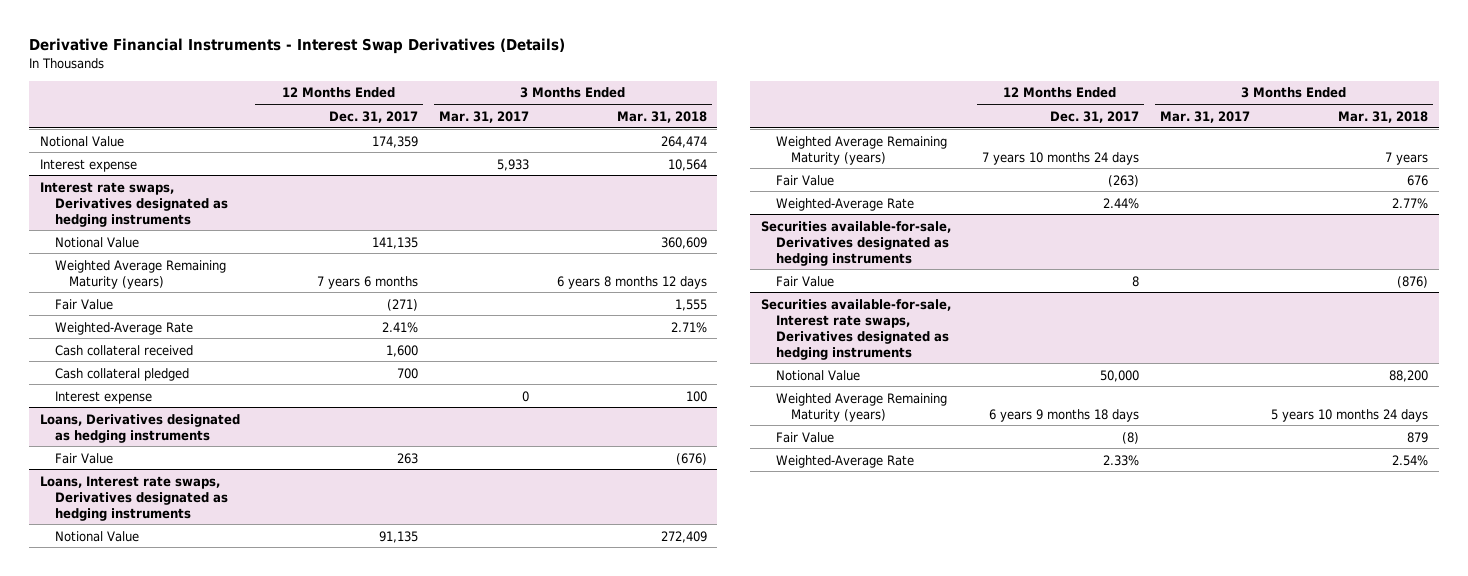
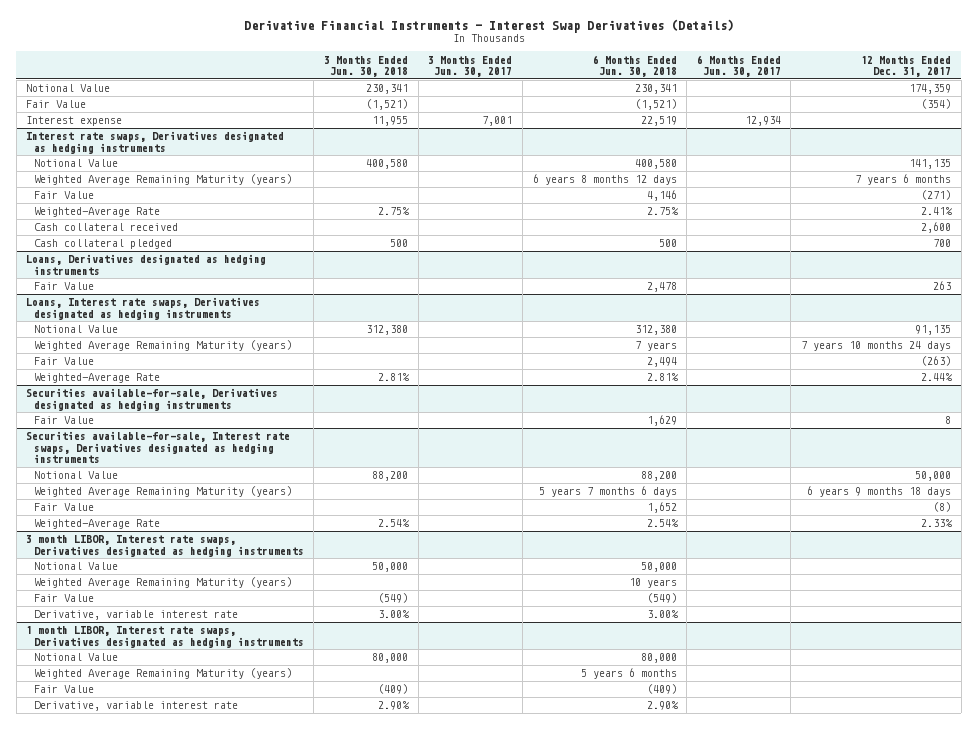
- | 12 Months Ended Dec. 31, 2017 | 3 Months Ended Mar. 31, 2017 | 3 Months Ended Mar. 31, 2018
+ | 3 Months Ended Jun. 30, 2018 | 3 Months Ended Jun. 30, 2017 | 6 Months Ended Jun. 30, 2018 | 6 Months Ended Jun. 30, 2017 | 12 Months Ended Dec. 31, 2017
+ Fair Value | (1,521) | | (1,521) | | (354)
@ Interest rate swaps, Derivatives designated as hedging instruments
- Cash collateral received | 1,600 | |
+ Cash collateral received | | | | | 2,600
- Interest expense | | 0 | 100
+ 3 month LIBOR, Interest rate swaps, Derivatives designated as hedging instruments
+ Notional Value | 50,000 | | 50,000 | |
+ Weighted Average Remaining Maturity (years) | | | 10 years | |
+ Fair Value | (549) | | (549) | |
+ Derivative, variable interest rate | 3.00% | | 3.00% | |
+ 1 month LIBOR, Interest rate swaps, Derivatives designated as hedging instruments
+ Notional Value | 80,000 | | 80,000 | |
+ Weighted Average Remaining Maturity (years) | | | 5 years 6 months | |
+ Fair Value | (409) | | (409) | |
+ Derivative, variable interest rate | 2.90% | | 2.90% | |

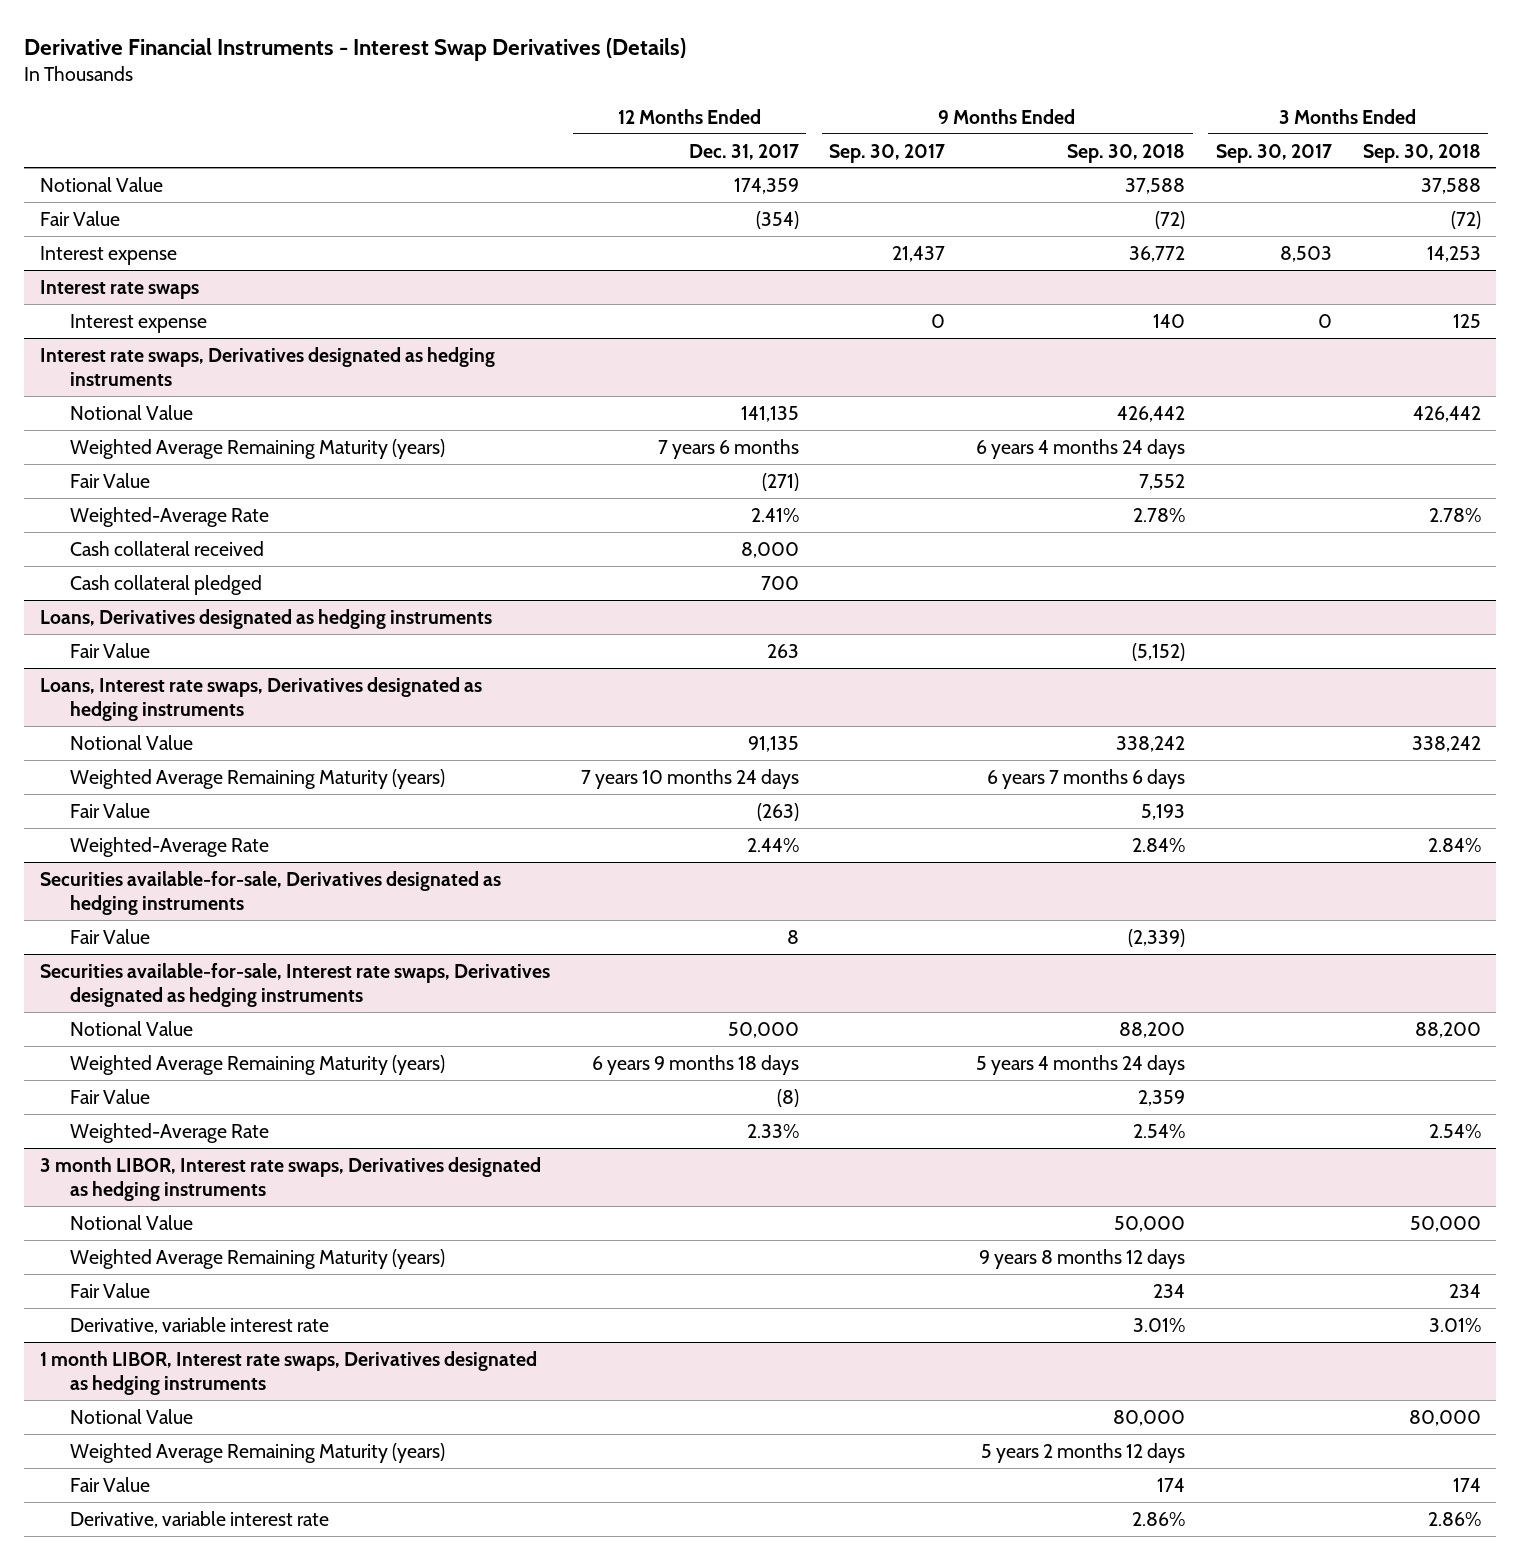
- | 3 Months Ended Jun. 30, 2018 | 3 Months Ended Jun. 30, 2017 | 6 Months Ended Jun. 30, 2018 | 6 Months Ended Jun. 30, 2017 | 12 Months Ended Dec. 31, 2017
+ | 12 Months Ended Dec. 31, 2017 | 9 Months Ended Sep. 30, 2017 | 9 Months Ended Sep. 30, 2018 | 3 Months Ended Sep. 30, 2017 | 3 Months Ended Sep. 30, 2018
+ Interest rate swaps
+ Interest expense | | 0 | 140 | 0 | 125
@ Interest rate swaps, Derivatives designated as hedging instruments
- Cash collateral received | | | | | 2,600
+ Cash collateral received | 8,000 | | | |

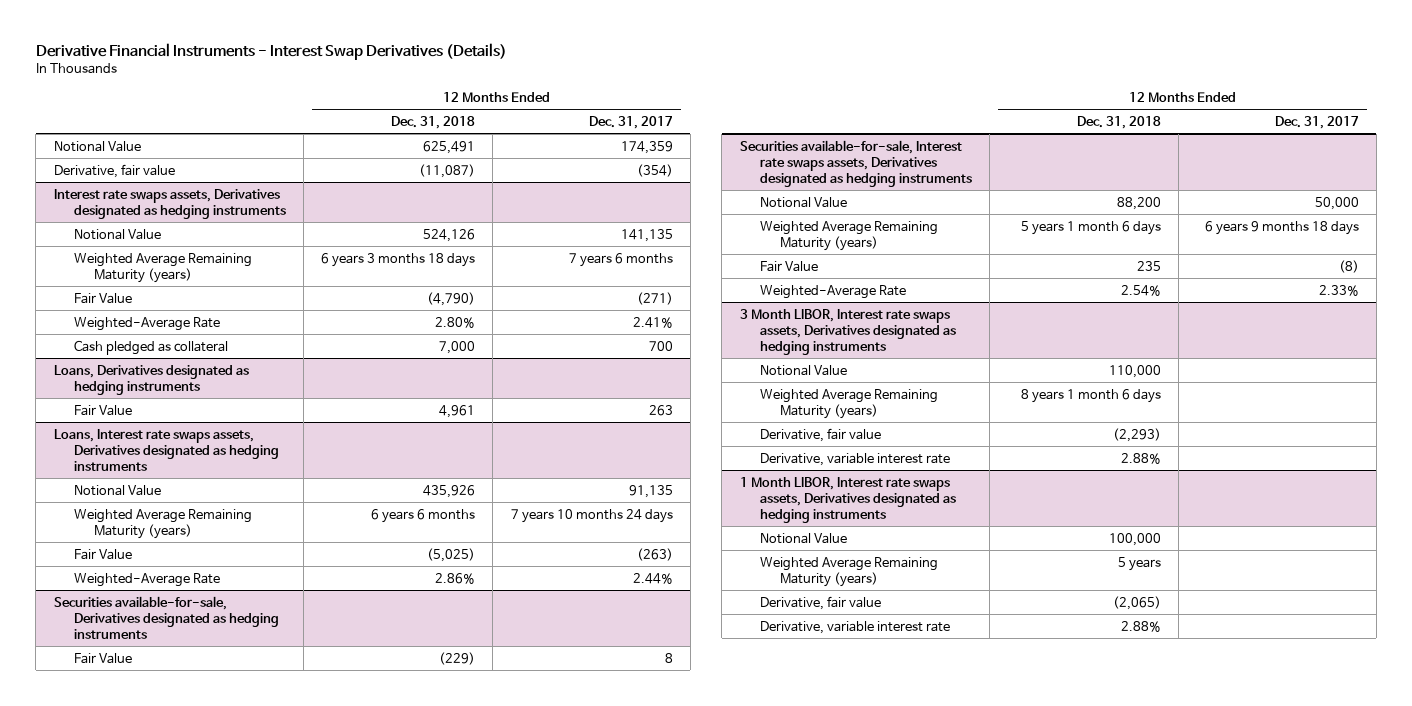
- | 12 Months Ended Dec. 31, 2017 | 9 Months Ended Sep. 30, 2017 | 9 Months Ended Sep. 30, 2018 | 3 Months Ended Sep. 30, 2017 | 3 Months Ended Sep. 30, 2018
+ | 12 Months Ended Dec. 31, 2018 | 12 Months Ended Dec. 31, 2017
- Fair Value | (354) | | (72) | | (72)
- Interest expense | | 21,437 | 36,772 | 8,503 | 14,253
- Interest rate swaps
- Interest expense | | 0 | 140 | 0 | 125
- Interest rate swaps, Derivatives designated as hedging instruments
+ Derivative, fair value | (11,087) | (354)
+ Interest rate swaps assets, Derivatives designated as hedging instruments
- Cash collateral received | 8,000 | | | |
- Cash collateral pledged | 700 | | | |
+ Cash pledged as collateral | 7,000 | 700
- Loans, Interest rate swaps, Derivatives designated as hedging instruments
+ Loans, Interest rate swaps assets, Derivatives designated as hedging instruments
- Securities available-for-sale, Interest rate swaps, Derivatives designated as hedging instruments
+ Securities available-for-sale, Interest rate swaps assets, Derivatives designated as hedging instruments
- 3 month LIBOR, Interest rate swaps, Derivatives designated as hedging instruments
+ 3 Month LIBOR, Interest rate swaps assets, Derivatives designated as hedging instruments
- Fair Value | | | 234 | | 234
+ Derivative, fair value | (2,293) |
- 1 month LIBOR, Interest rate swaps, Derivatives designated as hedging instruments
+ 1 Month LIBOR, Interest rate swaps assets, Derivatives designated as hedging instruments
- Fair Value | | | 174 | | 174
+ Derivative, fair value | (2,065) |

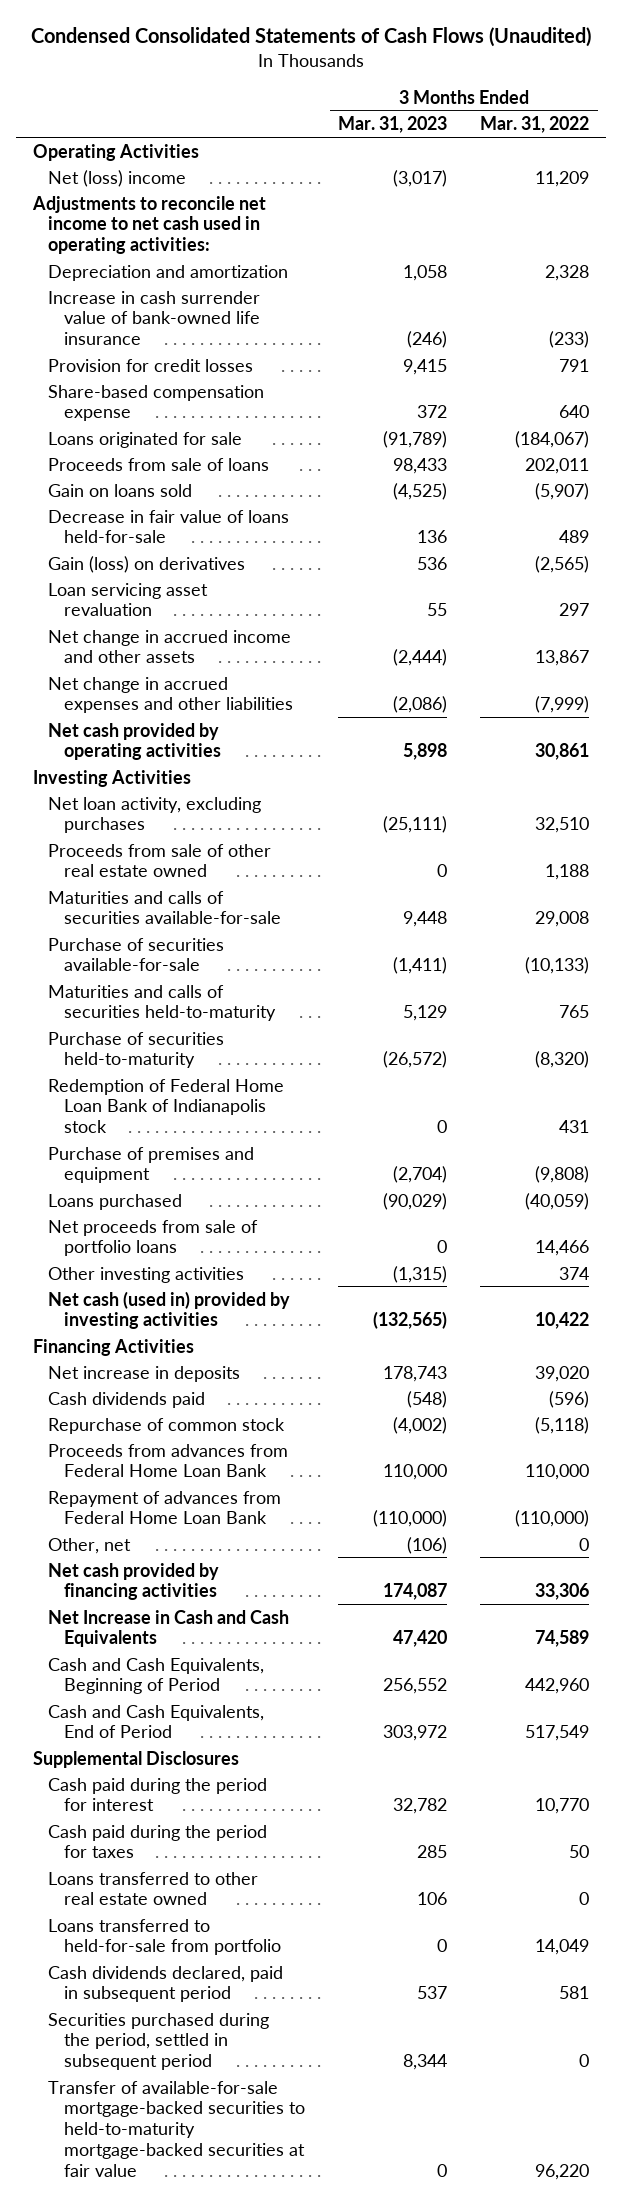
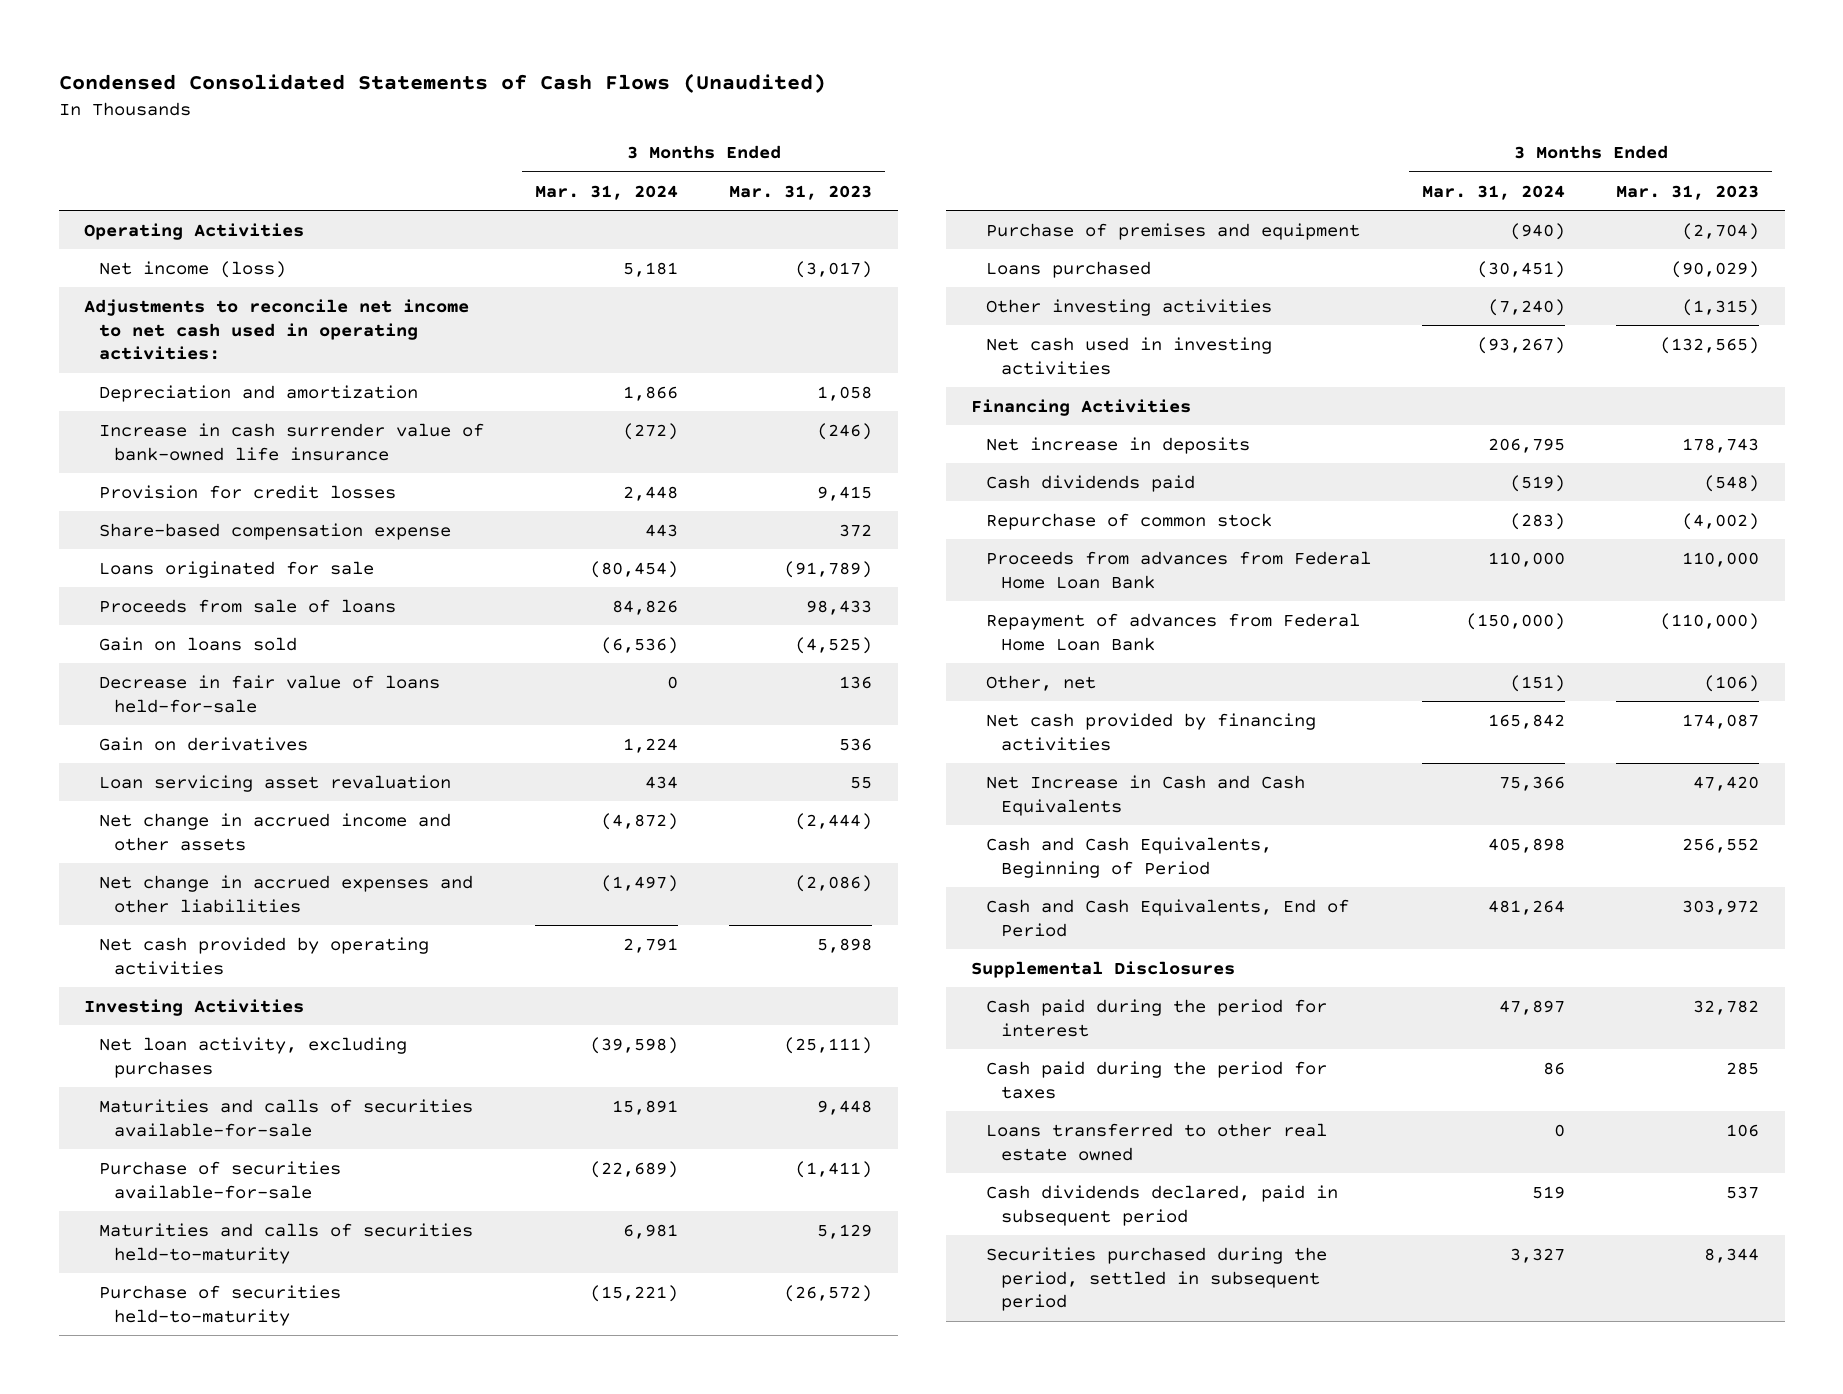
- | 3 Months Ended Mar. 31, 2023 | 3 Months Ended Mar. 31, 2022
+ | 3 Months Ended Mar. 31, 2024 | 3 Months Ended Mar. 31, 2023
- Net (loss) income | (3,017) | 11,209
+ Net income (loss) | 5,181 | (3,017)
- Gain (loss) on derivatives | 536 | (2,565)
+ Gain on derivatives | 1,224 | 536
- Proceeds from sale of other real estate owned | 0 | 1,188
- Redemption of Federal Home Loan Bank of Indianapolis stock | 0 | 431
- Net proceeds from sale of portfolio loans | 0 | 14,466
- Net cash (used in) provided by investing activities | (132,565) | 10,422
+ Net cash used in investing activities | (93,267) | (132,565)
- Loans transferred to held-for-sale from portfolio | 0 | 14,049
- Transfer of available-for-sale mortgage-backed securities to held-to-maturity mortgage-backed securities at fair value | 0 | 96,220

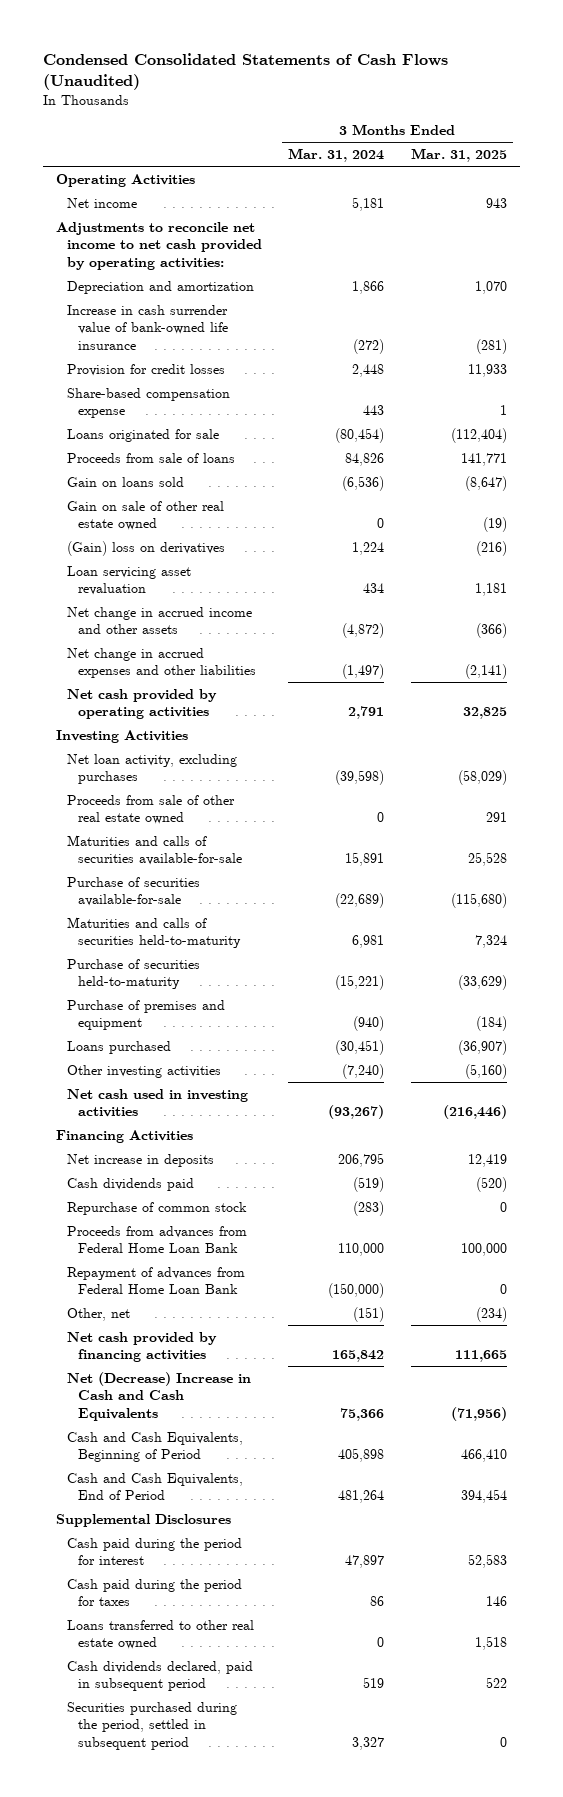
- | 3 Months Ended Mar. 31, 2024 | 3 Months Ended Mar. 31, 2023
+ | 3 Months Ended Mar. 31, 2024 | 3 Months Ended Mar. 31, 2025
- Net income (loss) | 5,181 | (3,017)
- Adjustments to reconcile net income to net cash used in operating activities:
+ Net income | 5,181 | 943
+ Adjustments to reconcile net income to net cash provided by operating activities:
- Decrease in fair value of loans held-for-sale | 0 | 136
- Gain on derivatives | 1,224 | 536
+ Gain on sale of other real estate owned | 0 | (19)
+ (Gain) loss on derivatives | 1,224 | (216)
+ Proceeds from sale of other real estate owned | 0 | 291
- Net Increase in Cash and Cash Equivalents | 75,366 | 47,420
+ Net (Decrease) Increase in Cash and Cash Equivalents | 75,366 | (71,956)

